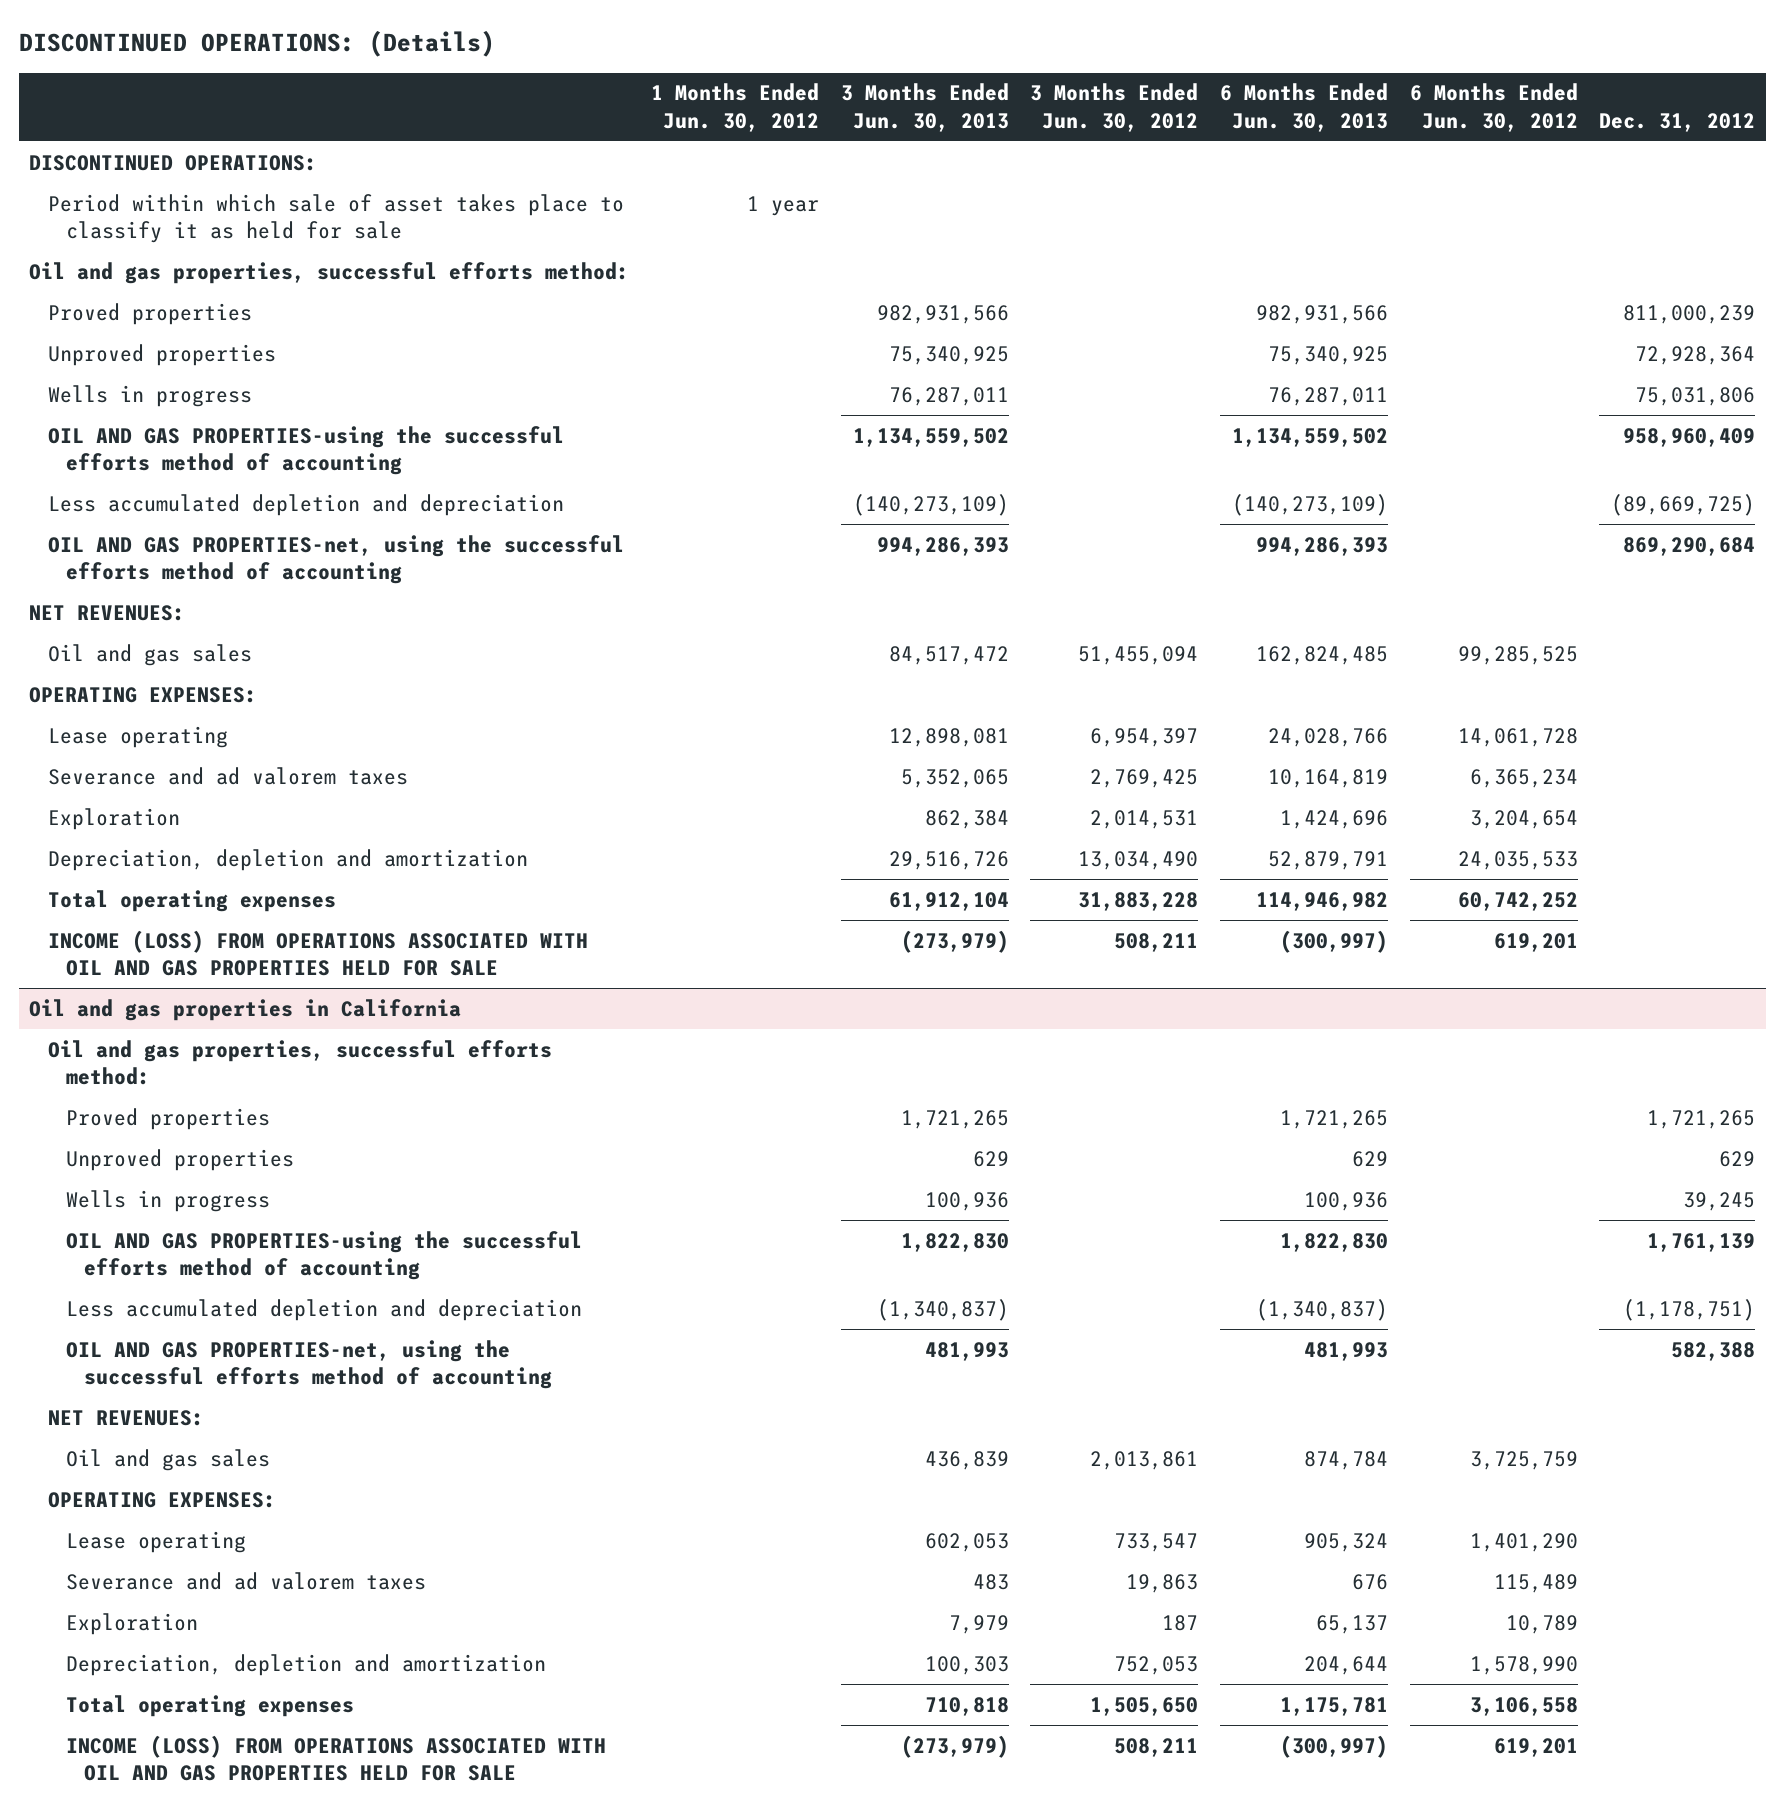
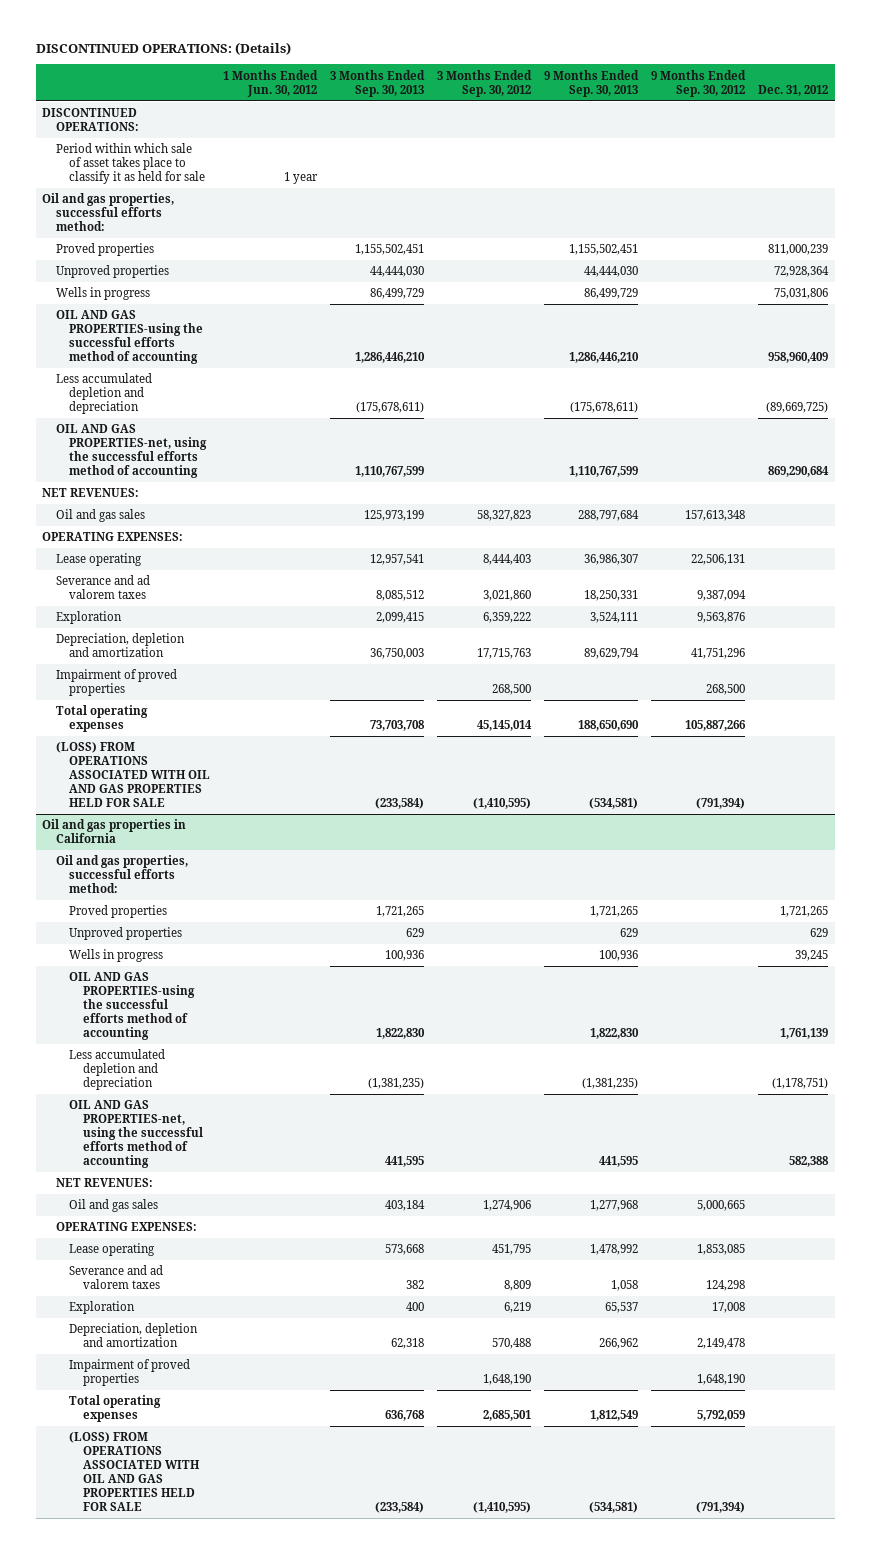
- | 1 Months Ended Jun. 30, 2012 | 3 Months Ended Jun. 30, 2013 | 3 Months Ended Jun. 30, 2012 | 6 Months Ended Jun. 30, 2013 | 6 Months Ended Jun. 30, 2012 | Dec. 31, 2012
+ | 1 Months Ended Jun. 30, 2012 | 3 Months Ended Sep. 30, 2013 | 3 Months Ended Sep. 30, 2012 | 9 Months Ended Sep. 30, 2013 | 9 Months Ended Sep. 30, 2012 | Dec. 31, 2012
+ Impairment of proved properties | | | 268,500 | | 268,500 |
- INCOME (LOSS) FROM OPERATIONS ASSOCIATED WITH OIL AND GAS PROPERTIES HELD FOR SALE | | (273,979) | 508,211 | (300,997) | 619,201 |
+ (LOSS) FROM OPERATIONS ASSOCIATED WITH OIL AND GAS PROPERTIES HELD FOR SALE | | (233,584) | (1,410,595) | (534,581) | (791,394) |
@ Oil and gas properties in California
+ Impairment of proved properties | | | 1,648,190 | | 1,648,190 |
- INCOME (LOSS) FROM OPERATIONS ASSOCIATED WITH OIL AND GAS PROPERTIES HELD FOR SALE | | (273,979) | 508,211 | (300,997) | 619,201 |
+ (LOSS) FROM OPERATIONS ASSOCIATED WITH OIL AND GAS PROPERTIES HELD FOR SALE | | (233,584) | (1,410,595) | (534,581) | (791,394) |

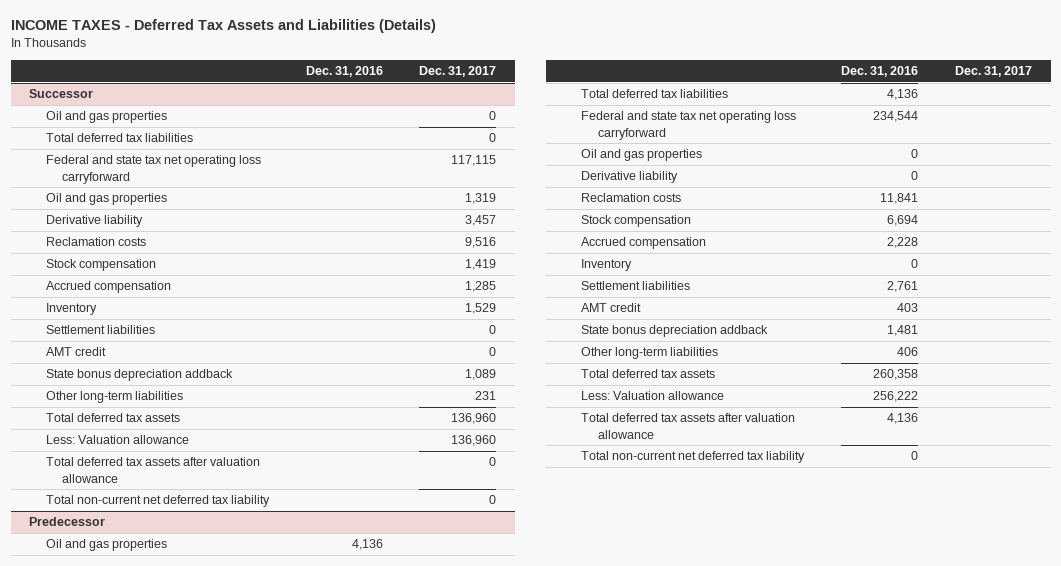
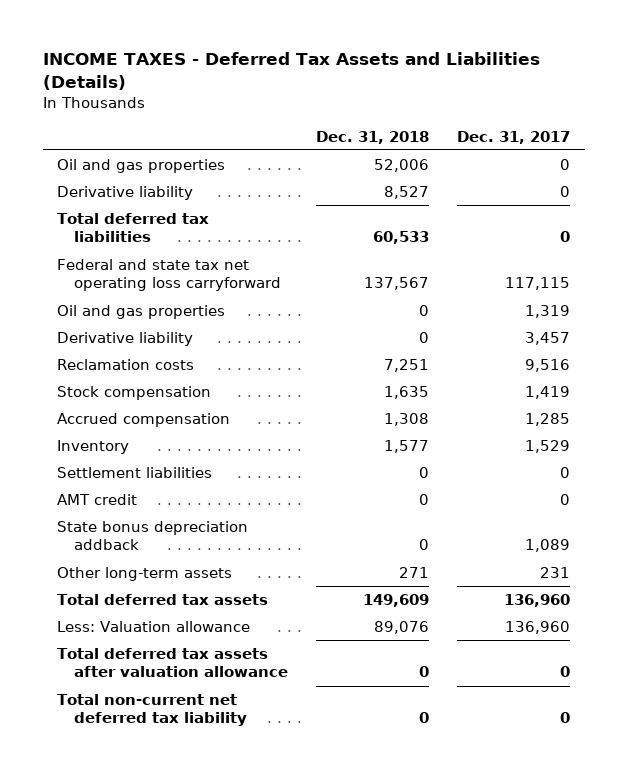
- | Dec. 31, 2016 | Dec. 31, 2017
+ | Dec. 31, 2018 | Dec. 31, 2017
- Successor
+ Derivative liability | 8,527 | 0
- Other long-term liabilities | | 231
+ Other long-term assets | 271 | 231
- Predecessor
- Oil and gas properties | 4,136 |
- Total deferred tax liabilities | 4,136 |
- Federal and state tax net operating loss carryforward | 234,544 |
- Oil and gas properties | 0 |
- Derivative liability | 0 |
- Reclamation costs | 11,841 |
- Stock compensation | 6,694 |
- Accrued compensation | 2,228 |
- Inventory | 0 |
- Settlement liabilities | 2,761 |
- AMT credit | 403 |
- State bonus depreciation addback | 1,481 |
- Other long-term liabilities | 406 |
- Total deferred tax assets | 260,358 |
- Less: Valuation allowance | 256,222 |
- Total deferred tax assets after valuation allowance | 4,136 |
- Total non-current net deferred tax liability | 0 |

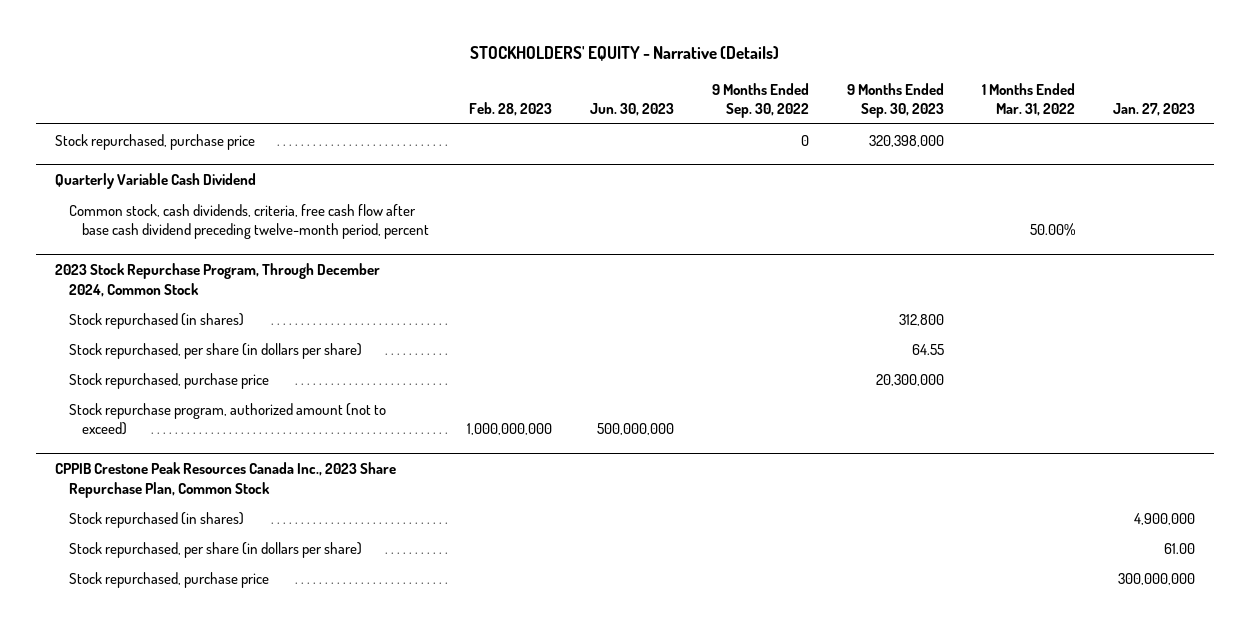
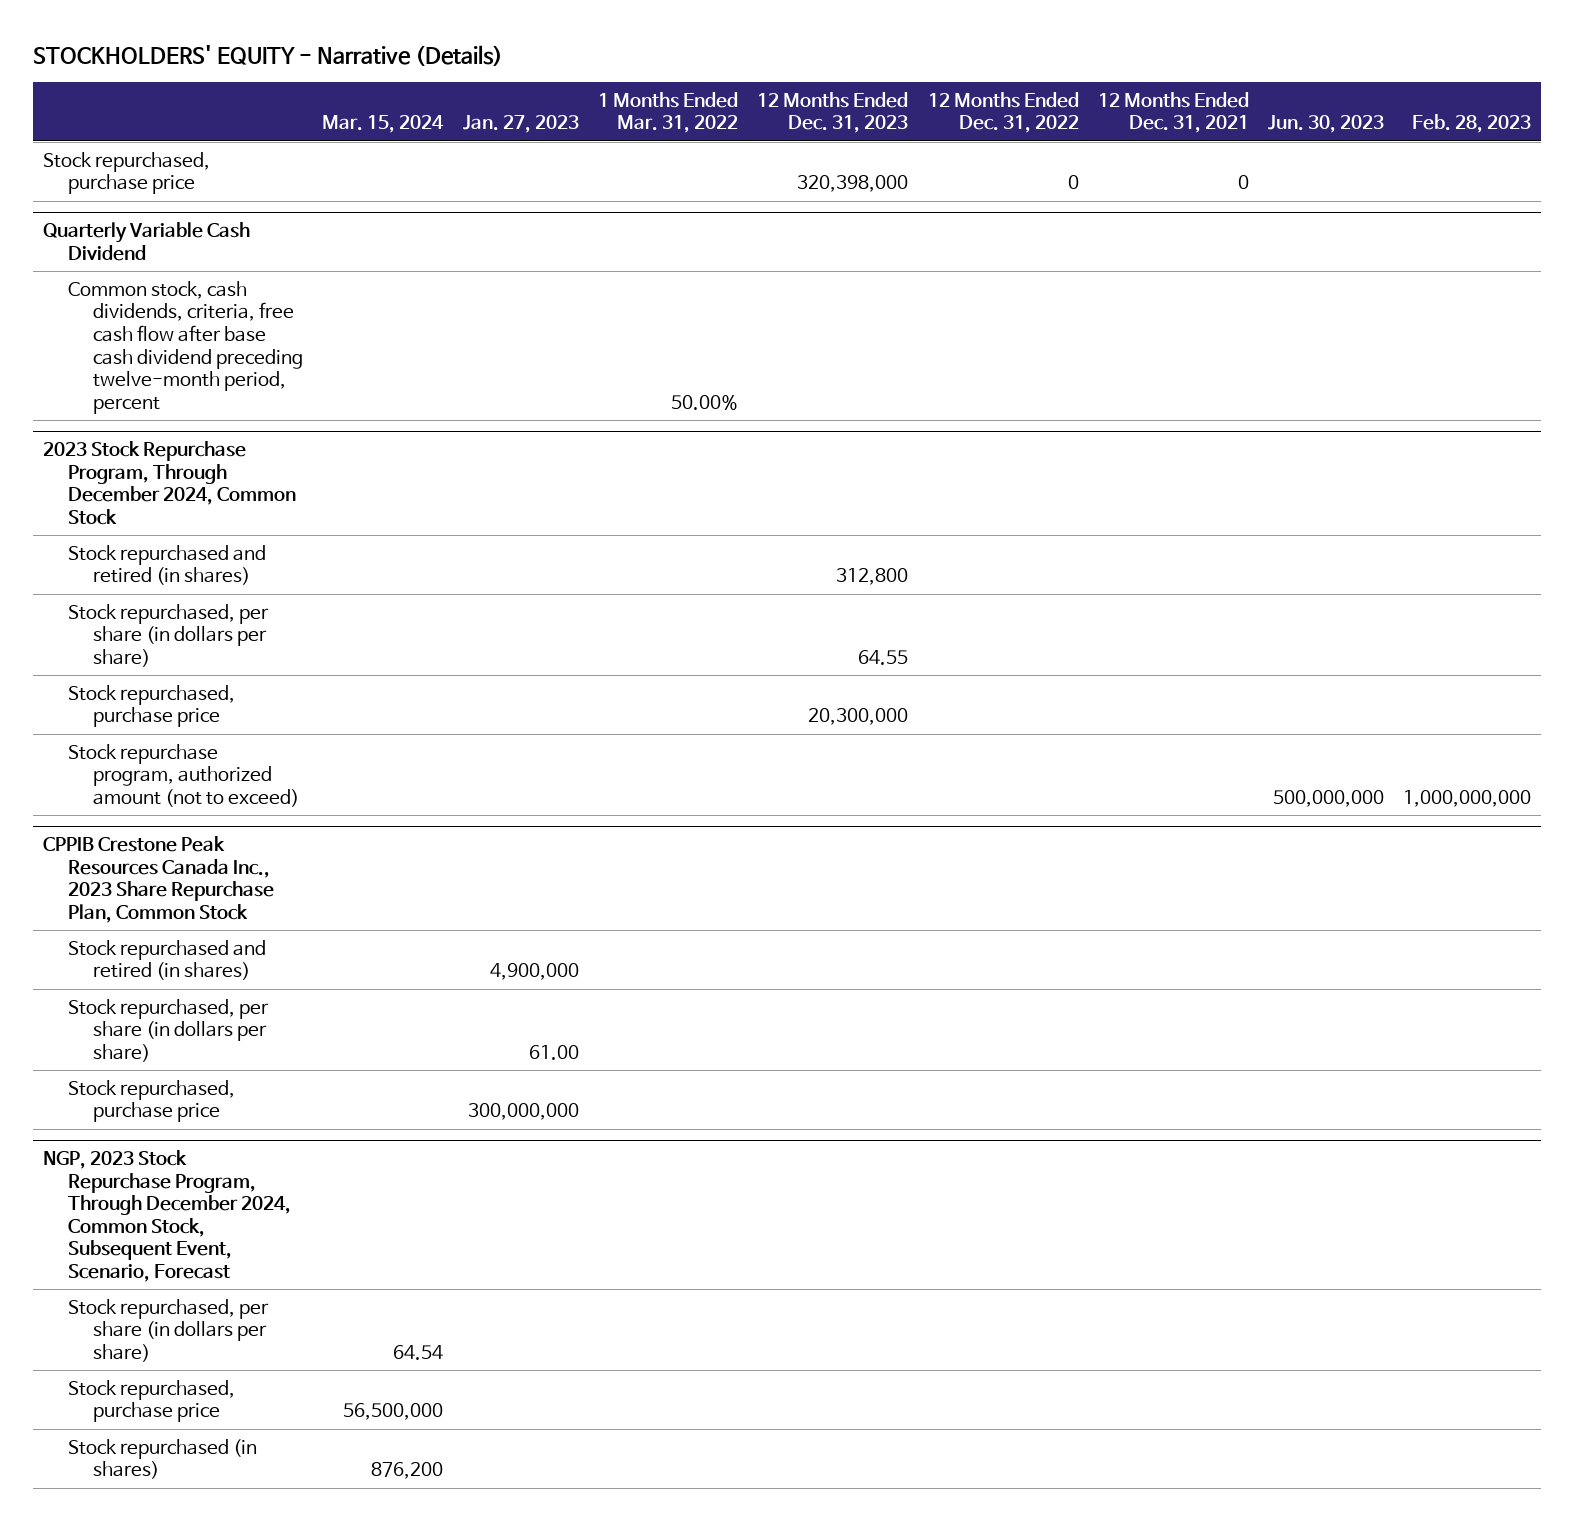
- | Feb. 28, 2023 | Jun. 30, 2023 | 9 Months Ended Sep. 30, 2022 | 9 Months Ended Sep. 30, 2023 | 1 Months Ended Mar. 31, 2022 | Jan. 27, 2023
+ | Mar. 15, 2024 | Jan. 27, 2023 | 1 Months Ended Mar. 31, 2022 | 12 Months Ended Dec. 31, 2023 | 12 Months Ended Dec. 31, 2022 | 12 Months Ended Dec. 31, 2021 | Jun. 30, 2023 | Feb. 28, 2023
@ 2023 Stock Repurchase Program, Through December 2024, Common Stock
- Stock repurchased (in shares) | | | | 312,800 | |
+ Stock repurchased and retired (in shares) | | | | 312,800 | | | |
@ CPPIB Crestone Peak Resources Canada Inc., 2023 Share Repurchase Plan, Common Stock
- Stock repurchased (in shares) | | | | | | 4,900,000
+ Stock repurchased and retired (in shares) | | 4,900,000 | | | | | |
+ NGP, 2023 Stock Repurchase Program, Through December 2024, Common Stock, Subsequent Event, Scenario, Forecast
+ Stock repurchased, per share (in dollars per share) | 64.54 | | | | | | |
+ Stock repurchased, purchase price | 56,500,000 | | | | | | |
+ Stock repurchased (in shares) | 876,200 | | | | | | |

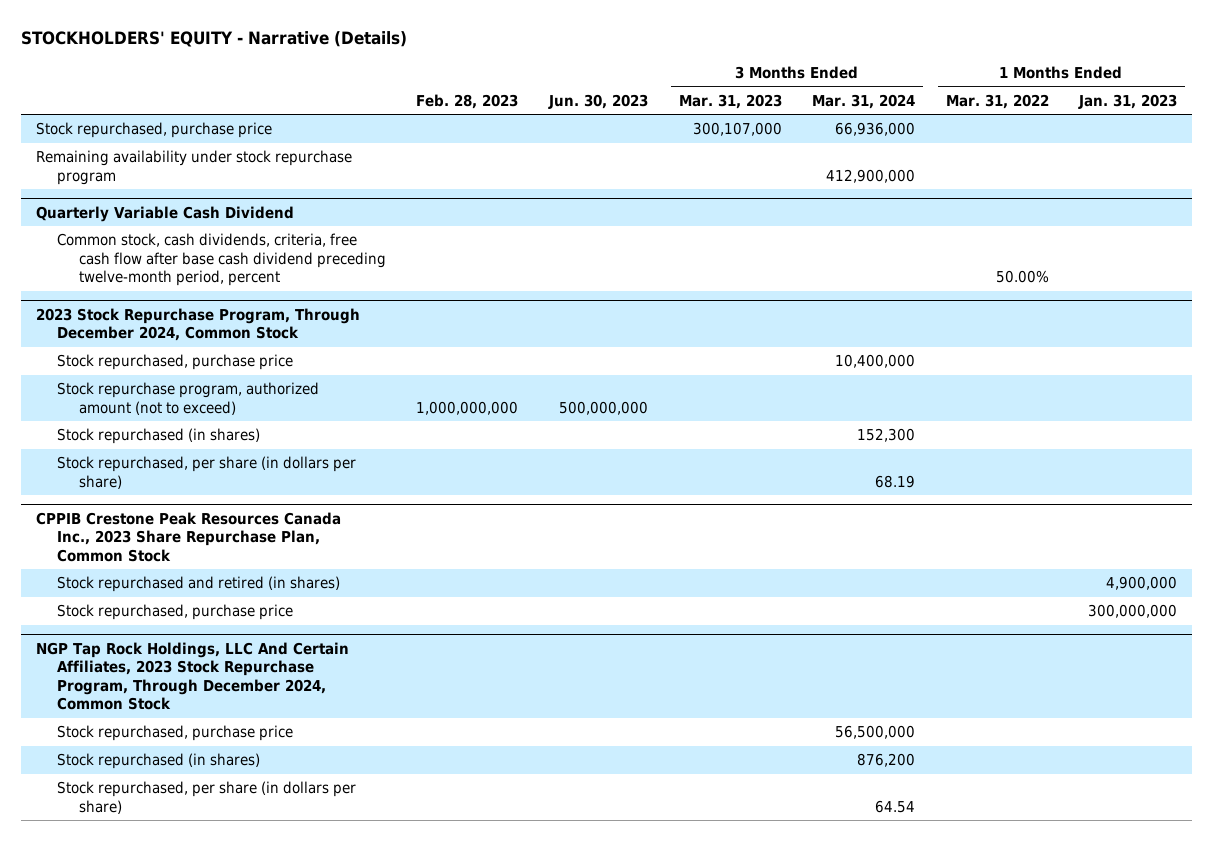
- | Mar. 15, 2024 | Jan. 27, 2023 | 1 Months Ended Mar. 31, 2022 | 12 Months Ended Dec. 31, 2023 | 12 Months Ended Dec. 31, 2022 | 12 Months Ended Dec. 31, 2021 | Jun. 30, 2023 | Feb. 28, 2023
+ | Feb. 28, 2023 | Jun. 30, 2023 | 3 Months Ended Mar. 31, 2023 | 3 Months Ended Mar. 31, 2024 | 1 Months Ended Mar. 31, 2022 | 1 Months Ended Jan. 31, 2023
+ Remaining availability under stock repurchase program | | | | 412,900,000 | |
@ 2023 Stock Repurchase Program, Through December 2024, Common Stock
- Stock repurchased and retired (in shares) | | | | 312,800 | | | |
+ Stock repurchased (in shares) | | | | 152,300 | |
moved down: Stock repurchased, per share (in dollars per share) | | | | 68.19 | |
@ CPPIB Crestone Peak Resources Canada Inc., 2023 Share Repurchase Plan, Common Stock
- Stock repurchased, per share (in dollars per share) | | 61.00 | | | | | |
- NGP, 2023 Stock Repurchase Program, Through December 2024, Common Stock, Subsequent Event, Scenario, Forecast
- Stock repurchased, per share (in dollars per share) | 64.54 | | | | | | |
- Stock repurchased, purchase price | 56,500,000 | | | | | | |
- Stock repurchased (in shares) | 876,200 | | | | | | |
+ NGP Tap Rock Holdings, LLC And Certain Affiliates, 2023 Stock Repurchase Program, Through December 2024, Common Stock
+ Stock repurchased, purchase price | | | | 56,500,000 | |
+ Stock repurchased (in shares) | | | | 876,200 | |
+ Stock repurchased, per share (in dollars per share) | | | | 64.54 | |

